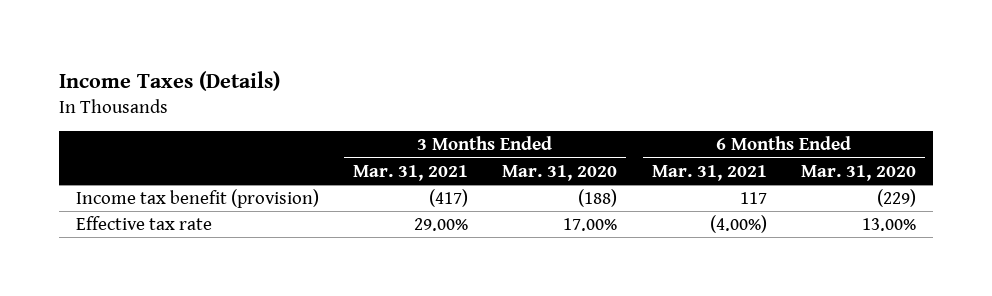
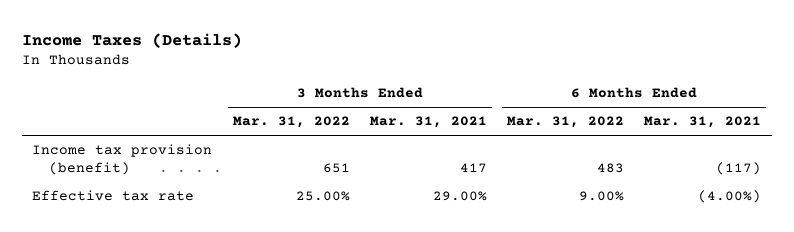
- | 3 Months Ended Mar. 31, 2021 | 3 Months Ended Mar. 31, 2020 | 6 Months Ended Mar. 31, 2021 | 6 Months Ended Mar. 31, 2020
+ | 3 Months Ended Mar. 31, 2022 | 3 Months Ended Mar. 31, 2021 | 6 Months Ended Mar. 31, 2022 | 6 Months Ended Mar. 31, 2021
- Income tax benefit (provision) | (417) | (188) | 117 | (229)
+ Income tax provision (benefit) | 651 | 417 | 483 | (117)

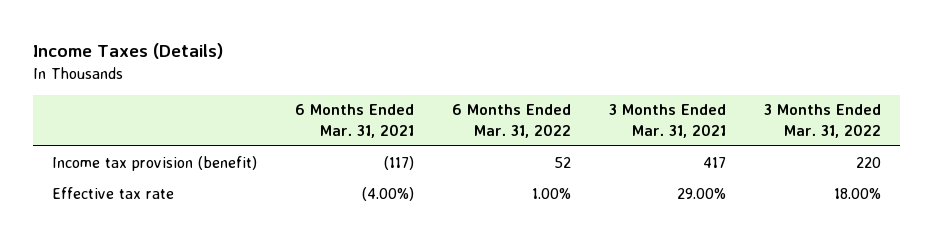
- | 3 Months Ended Mar. 31, 2022 | 3 Months Ended Mar. 31, 2021 | 6 Months Ended Mar. 31, 2022 | 6 Months Ended Mar. 31, 2021
+ | 6 Months Ended Mar. 31, 2021 | 6 Months Ended Mar. 31, 2022 | 3 Months Ended Mar. 31, 2021 | 3 Months Ended Mar. 31, 2022
- Income tax provision (benefit) | 651 | 417 | 483 | (117)
- Effective tax rate | 25.00% | 29.00% | 9.00% | (4.00%)
+ Income tax provision (benefit) | (117) | 52 | 417 | 220
+ Effective tax rate | (4.00%) | 1.00% | 29.00% | 18.00%

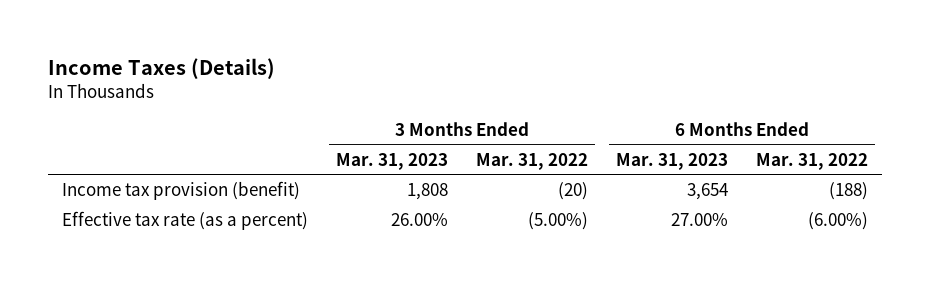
- | 6 Months Ended Mar. 31, 2021 | 6 Months Ended Mar. 31, 2022 | 3 Months Ended Mar. 31, 2021 | 3 Months Ended Mar. 31, 2022
+ | 3 Months Ended Mar. 31, 2023 | 3 Months Ended Mar. 31, 2022 | 6 Months Ended Mar. 31, 2023 | 6 Months Ended Mar. 31, 2022
- Income tax provision (benefit) | (117) | 52 | 417 | 220
- Effective tax rate | (4.00%) | 1.00% | 29.00% | 18.00%
+ Income tax provision (benefit) | 1,808 | (20) | 3,654 | (188)
+ Effective tax rate (as a percent) | 26.00% | (5.00%) | 27.00% | (6.00%)

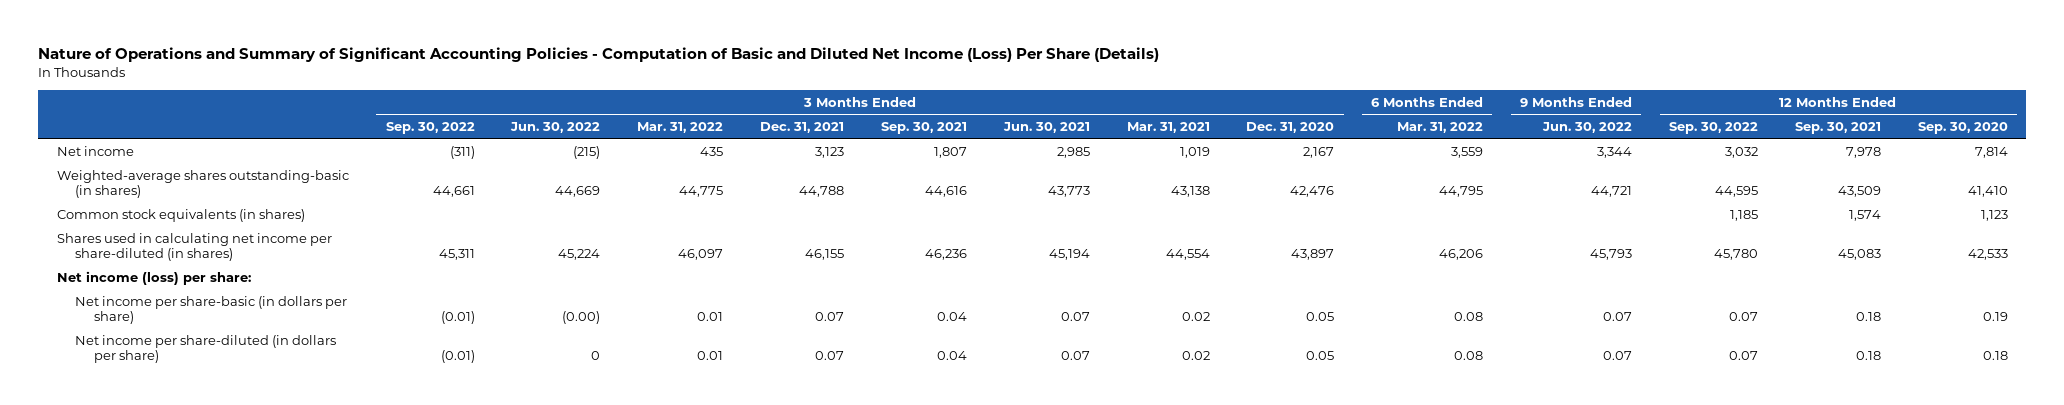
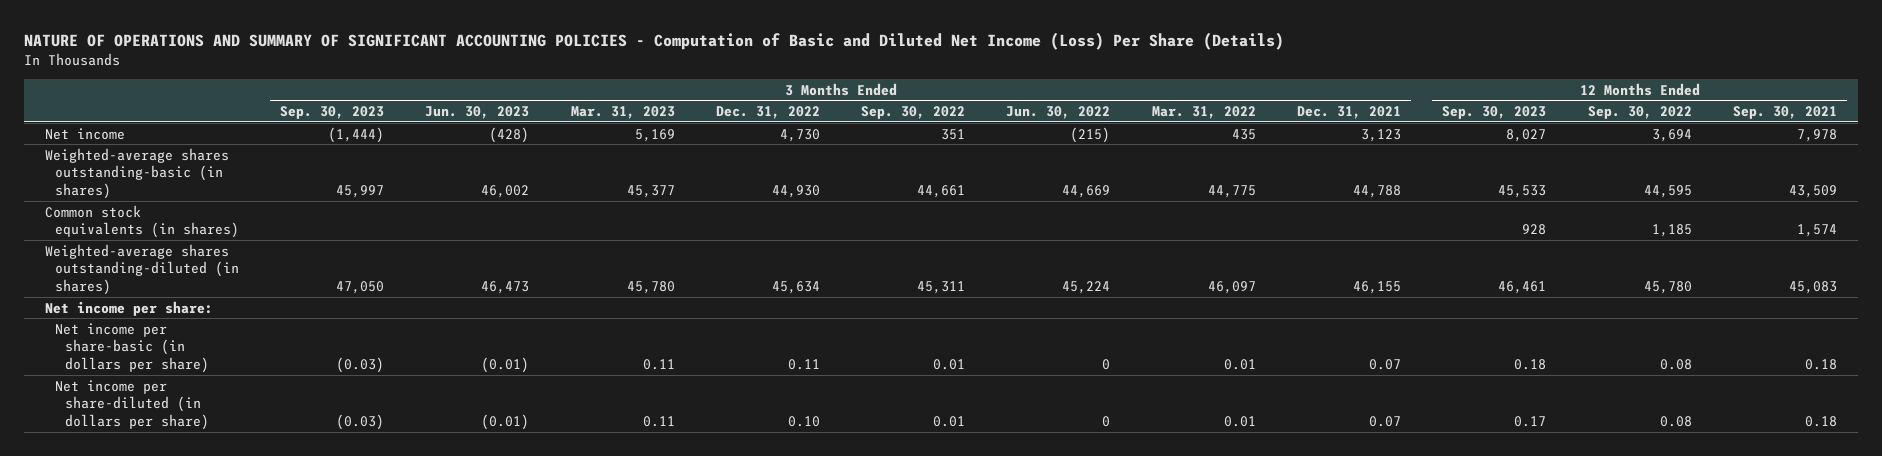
- Nature of Operations and Summary of Significant Accounting Policies - Computation of Basic and Diluted Net Income (Loss) Per Share (Details)
+ NATURE OF OPERATIONS AND SUMMARY OF SIGNIFICANT ACCOUNTING POLICIES - Computation of Basic and Diluted Net Income (Loss) Per Share (Details)
- | 3 Months Ended Sep. 30, 2022 | 3 Months Ended Jun. 30, 2022 | 3 Months Ended Mar. 31, 2022 | 3 Months Ended Dec. 31, 2021 | 3 Months Ended Sep. 30, 2021 | 3 Months Ended Jun. 30, 2021 | 3 Months Ended Mar. 31, 2021 | 3 Months Ended Dec. 31, 2020 | 6 Months Ended Mar. 31, 2022 | 9 Months Ended Jun. 30, 2022 | 12 Months Ended Sep. 30, 2022 | 12 Months Ended Sep. 30, 2021 | 12 Months Ended Sep. 30, 2020
+ | 3 Months Ended Sep. 30, 2023 | 3 Months Ended Jun. 30, 2023 | 3 Months Ended Mar. 31, 2023 | 3 Months Ended Dec. 31, 2022 | 3 Months Ended Sep. 30, 2022 | 3 Months Ended Jun. 30, 2022 | 3 Months Ended Mar. 31, 2022 | 3 Months Ended Dec. 31, 2021 | 12 Months Ended Sep. 30, 2023 | 12 Months Ended Sep. 30, 2022 | 12 Months Ended Sep. 30, 2021
- Net income | (311) | (215) | 435 | 3,123 | 1,807 | 2,985 | 1,019 | 2,167 | 3,559 | 3,344 | 3,032 | 7,978 | 7,814
+ Net income | (1,444) | (428) | 5,169 | 4,730 | 351 | (215) | 435 | 3,123 | 8,027 | 3,694 | 7,978
- Shares used in calculating net income per share-diluted (in shares) | 45,311 | 45,224 | 46,097 | 46,155 | 46,236 | 45,194 | 44,554 | 43,897 | 46,206 | 45,793 | 45,780 | 45,083 | 42,533
- Net income (loss) per share:
- Net income per share-basic (in dollars per share) | (0.01) | (0.00) | 0.01 | 0.07 | 0.04 | 0.07 | 0.02 | 0.05 | 0.08 | 0.07 | 0.07 | 0.18 | 0.19
- Net income per share-diluted (in dollars per share) | (0.01) | 0 | 0.01 | 0.07 | 0.04 | 0.07 | 0.02 | 0.05 | 0.08 | 0.07 | 0.07 | 0.18 | 0.18
+ Weighted-average shares outstanding-diluted (in shares) | 47,050 | 46,473 | 45,780 | 45,634 | 45,311 | 45,224 | 46,097 | 46,155 | 46,461 | 45,780 | 45,083
+ Net income per share:
+ Net income per share-basic (in dollars per share) | (0.03) | (0.01) | 0.11 | 0.11 | 0.01 | 0 | 0.01 | 0.07 | 0.18 | 0.08 | 0.18
+ Net income per share-diluted (in dollars per share) | (0.03) | (0.01) | 0.11 | 0.10 | 0.01 | 0 | 0.01 | 0.07 | 0.17 | 0.08 | 0.18

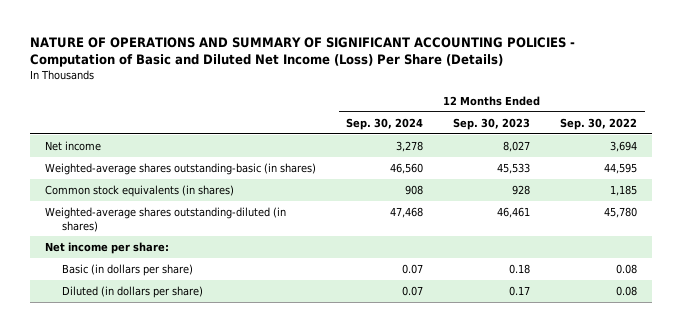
- | 3 Months Ended Sep. 30, 2023 | 3 Months Ended Jun. 30, 2023 | 3 Months Ended Mar. 31, 2023 | 3 Months Ended Dec. 31, 2022 | 3 Months Ended Sep. 30, 2022 | 3 Months Ended Jun. 30, 2022 | 3 Months Ended Mar. 31, 2022 | 3 Months Ended Dec. 31, 2021 | 12 Months Ended Sep. 30, 2023 | 12 Months Ended Sep. 30, 2022 | 12 Months Ended Sep. 30, 2021
+ | 12 Months Ended Sep. 30, 2024 | 12 Months Ended Sep. 30, 2023 | 12 Months Ended Sep. 30, 2022
- Net income per share-basic (in dollars per share) | (0.03) | (0.01) | 0.11 | 0.11 | 0.01 | 0 | 0.01 | 0.07 | 0.18 | 0.08 | 0.18
- Net income per share-diluted (in dollars per share) | (0.03) | (0.01) | 0.11 | 0.10 | 0.01 | 0 | 0.01 | 0.07 | 0.17 | 0.08 | 0.18
+ Basic (in dollars per share) | 0.07 | 0.18 | 0.08
+ Diluted (in dollars per share) | 0.07 | 0.17 | 0.08

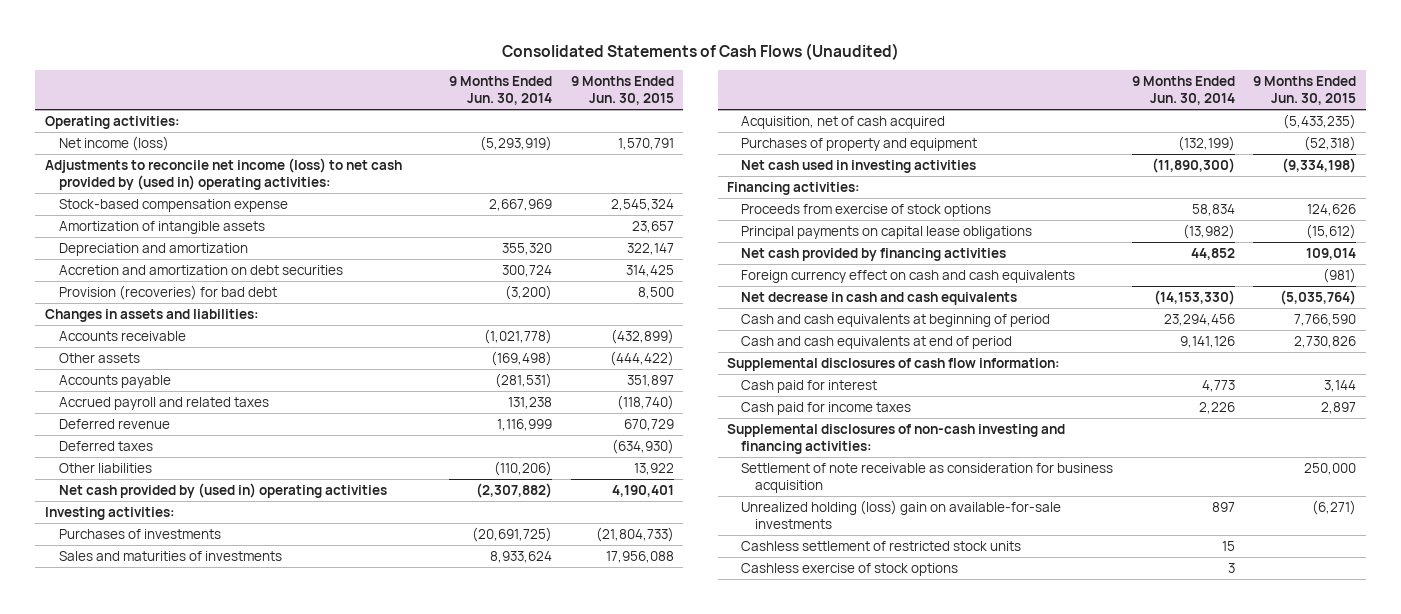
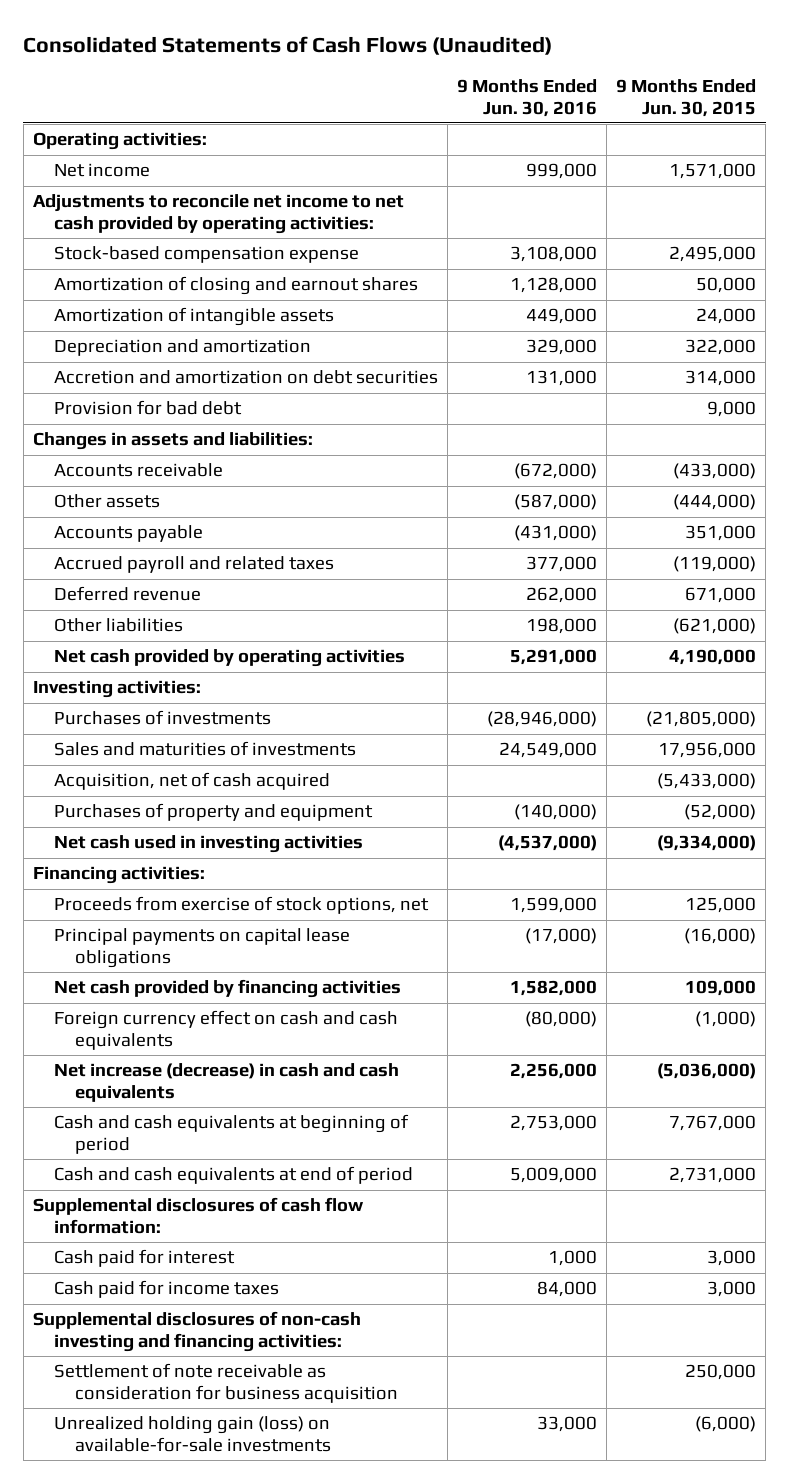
- | 9 Months Ended Jun. 30, 2014 | 9 Months Ended Jun. 30, 2015
+ | 9 Months Ended Jun. 30, 2016 | 9 Months Ended Jun. 30, 2015
- Net income (loss) | (5,293,919) | 1,570,791
- Adjustments to reconcile net income (loss) to net cash provided by (used in) operating activities:
- Stock-based compensation expense | 2,667,969 | 2,545,324
- Amortization of intangible assets | | 23,657
- Depreciation and amortization | 355,320 | 322,147
- Accretion and amortization on debt securities | 300,724 | 314,425
- Provision (recoveries) for bad debt | (3,200) | 8,500
+ Net income | 999,000 | 1,571,000
+ Adjustments to reconcile net income to net cash provided by operating activities:
+ Stock-based compensation expense | 3,108,000 | 2,495,000
+ Amortization of closing and earnout shares | 1,128,000 | 50,000
+ Amortization of intangible assets | 449,000 | 24,000
+ Depreciation and amortization | 329,000 | 322,000
+ Accretion and amortization on debt securities | 131,000 | 314,000
+ Provision for bad debt | | 9,000
- Accounts receivable | (1,021,778) | (432,899)
- Other assets | (169,498) | (444,422)
- Accounts payable | (281,531) | 351,897
- Accrued payroll and related taxes | 131,238 | (118,740)
- Deferred revenue | 1,116,999 | 670,729
- Deferred taxes | | (634,930)
- Other liabilities | (110,206) | 13,922
- Net cash provided by (used in) operating activities | (2,307,882) | 4,190,401
+ Accounts receivable | (672,000) | (433,000)
+ Other assets | (587,000) | (444,000)
+ Accounts payable | (431,000) | 351,000
+ Accrued payroll and related taxes | 377,000 | (119,000)
+ Deferred revenue | 262,000 | 671,000
+ Other liabilities | 198,000 | (621,000)
+ Net cash provided by operating activities | 5,291,000 | 4,190,000
- Purchases of investments | (20,691,725) | (21,804,733)
- Sales and maturities of investments | 8,933,624 | 17,956,088
- Acquisition, net of cash acquired | | (5,433,235)
- Purchases of property and equipment | (132,199) | (52,318)
- Net cash used in investing activities | (11,890,300) | (9,334,198)
+ Purchases of investments | (28,946,000) | (21,805,000)
+ Sales and maturities of investments | 24,549,000 | 17,956,000
+ Acquisition, net of cash acquired | | (5,433,000)
+ Purchases of property and equipment | (140,000) | (52,000)
+ Net cash used in investing activities | (4,537,000) | (9,334,000)
- Proceeds from exercise of stock options | 58,834 | 124,626
- Principal payments on capital lease obligations | (13,982) | (15,612)
- Net cash provided by financing activities | 44,852 | 109,014
- Foreign currency effect on cash and cash equivalents | | (981)
- Net decrease in cash and cash equivalents | (14,153,330) | (5,035,764)
- Cash and cash equivalents at beginning of period | 23,294,456 | 7,766,590
- Cash and cash equivalents at end of period | 9,141,126 | 2,730,826
+ Proceeds from exercise of stock options, net | 1,599,000 | 125,000
+ Principal payments on capital lease obligations | (17,000) | (16,000)
+ Net cash provided by financing activities | 1,582,000 | 109,000
+ Foreign currency effect on cash and cash equivalents | (80,000) | (1,000)
+ Net increase (decrease) in cash and cash equivalents | 2,256,000 | (5,036,000)
+ Cash and cash equivalents at beginning of period | 2,753,000 | 7,767,000
+ Cash and cash equivalents at end of period | 5,009,000 | 2,731,000
- Cash paid for interest | 4,773 | 3,144
- Cash paid for income taxes | 2,226 | 2,897
+ Cash paid for interest | 1,000 | 3,000
+ Cash paid for income taxes | 84,000 | 3,000
- Unrealized holding (loss) gain on available-for-sale investments | 897 | (6,271)
- Cashless settlement of restricted stock units | 15 |
- Cashless exercise of stock options | 3 |
+ Unrealized holding gain (loss) on available-for-sale investments | 33,000 | (6,000)

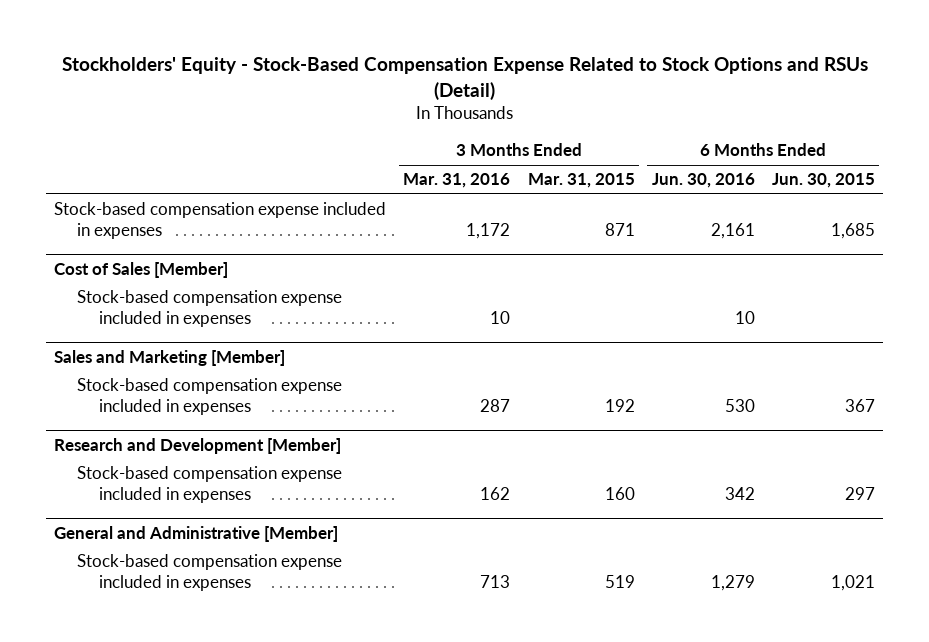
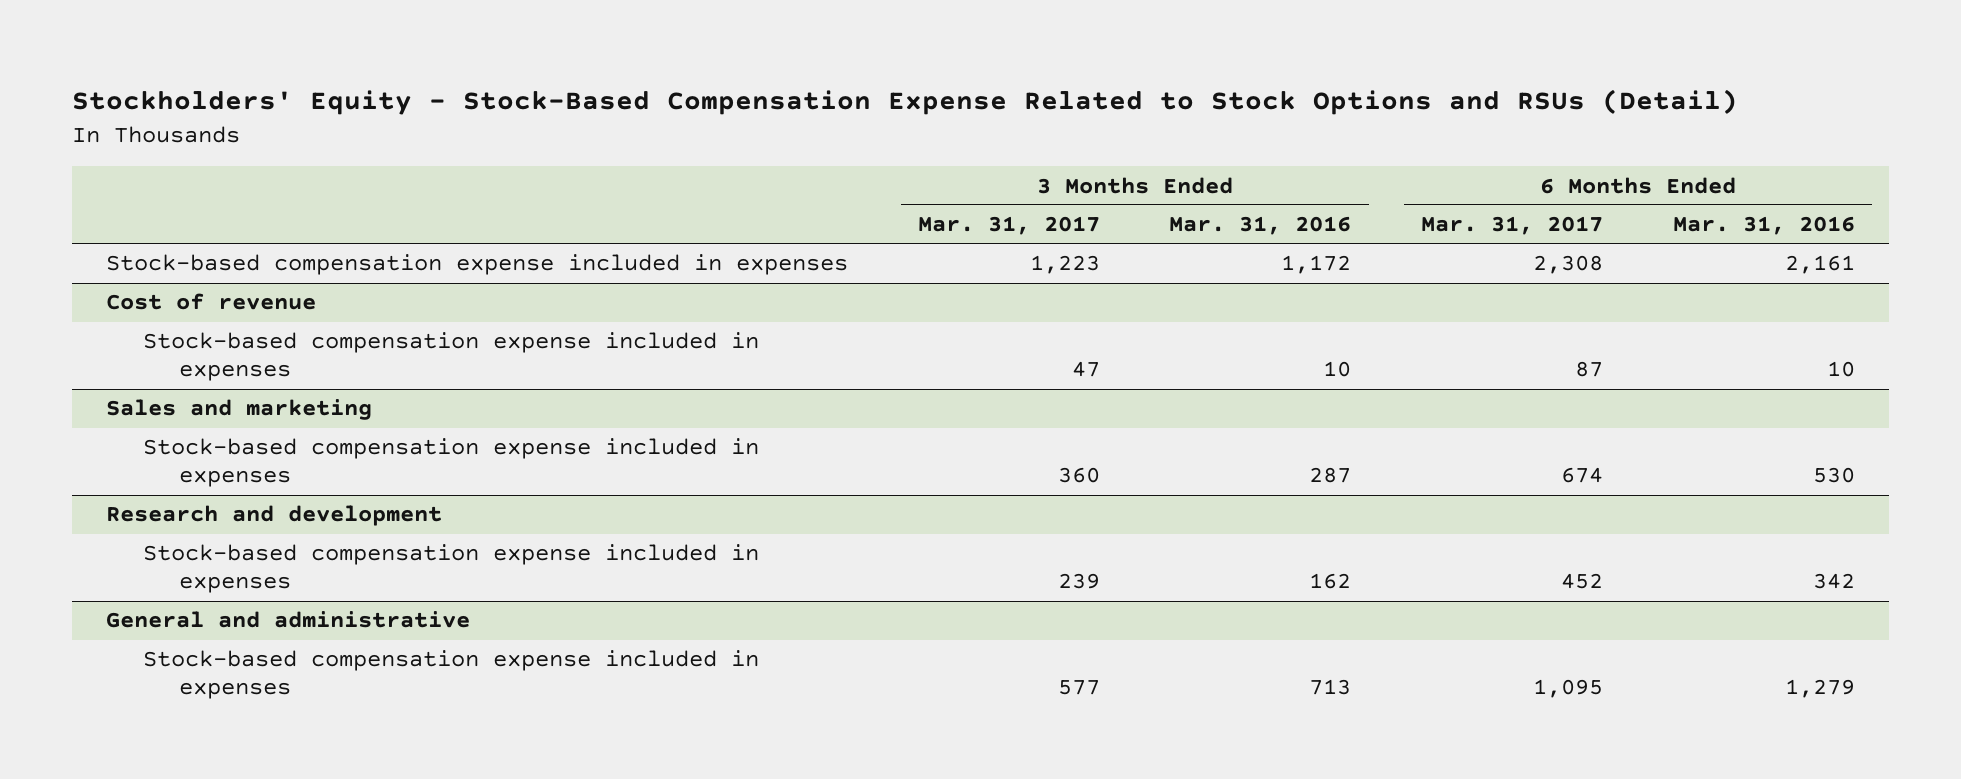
- | 3 Months Ended Mar. 31, 2016 | 3 Months Ended Mar. 31, 2015 | 6 Months Ended Jun. 30, 2016 | 6 Months Ended Jun. 30, 2015
+ | 3 Months Ended Mar. 31, 2017 | 3 Months Ended Mar. 31, 2016 | 6 Months Ended Mar. 31, 2017 | 6 Months Ended Mar. 31, 2016
- Cost of Sales [Member]
+ Cost of revenue
- Sales and Marketing [Member]
+ Sales and marketing
- Research and Development [Member]
+ Research and development
- General and Administrative [Member]
+ General and administrative

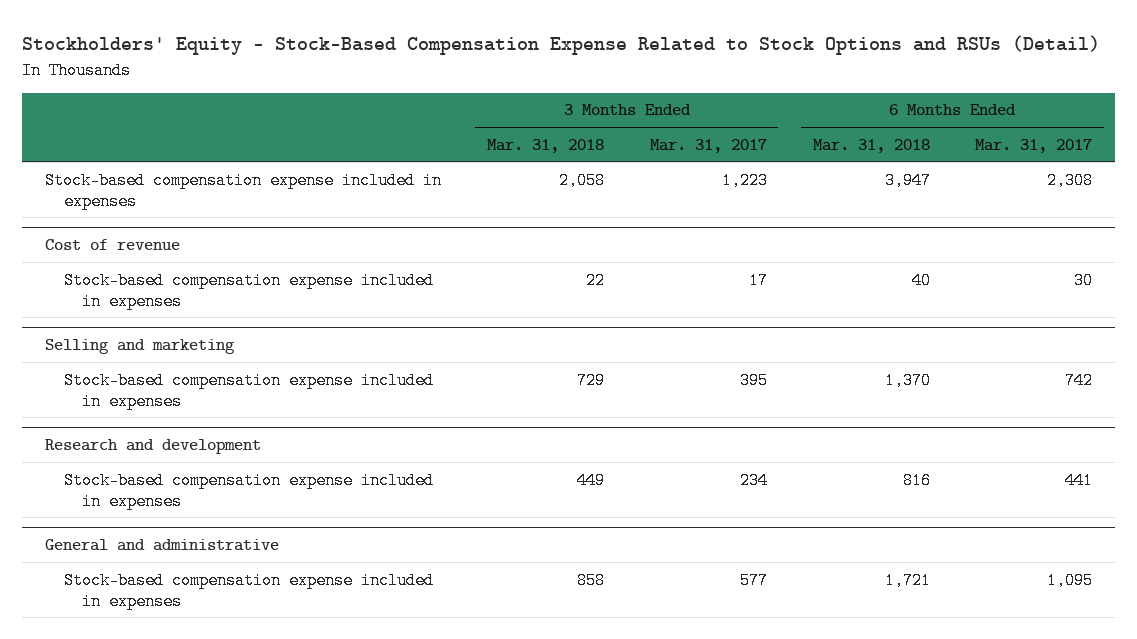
- | 3 Months Ended Mar. 31, 2017 | 3 Months Ended Mar. 31, 2016 | 6 Months Ended Mar. 31, 2017 | 6 Months Ended Mar. 31, 2016
+ | 3 Months Ended Mar. 31, 2018 | 3 Months Ended Mar. 31, 2017 | 6 Months Ended Mar. 31, 2018 | 6 Months Ended Mar. 31, 2017
@ Cost of revenue
- Stock-based compensation expense included in expenses | 47 | 10 | 87 | 10
- Sales and marketing
- Stock-based compensation expense included in expenses | 360 | 287 | 674 | 530
@ Cost of revenue
+ Stock-based compensation expense included in expenses | 22 | 17 | 40 | 30
+ Selling and marketing
+ Stock-based compensation expense included in expenses | 729 | 395 | 1,370 | 742
@ Research and development
- Stock-based compensation expense included in expenses | 239 | 162 | 452 | 342
+ Stock-based compensation expense included in expenses | 449 | 234 | 816 | 441

